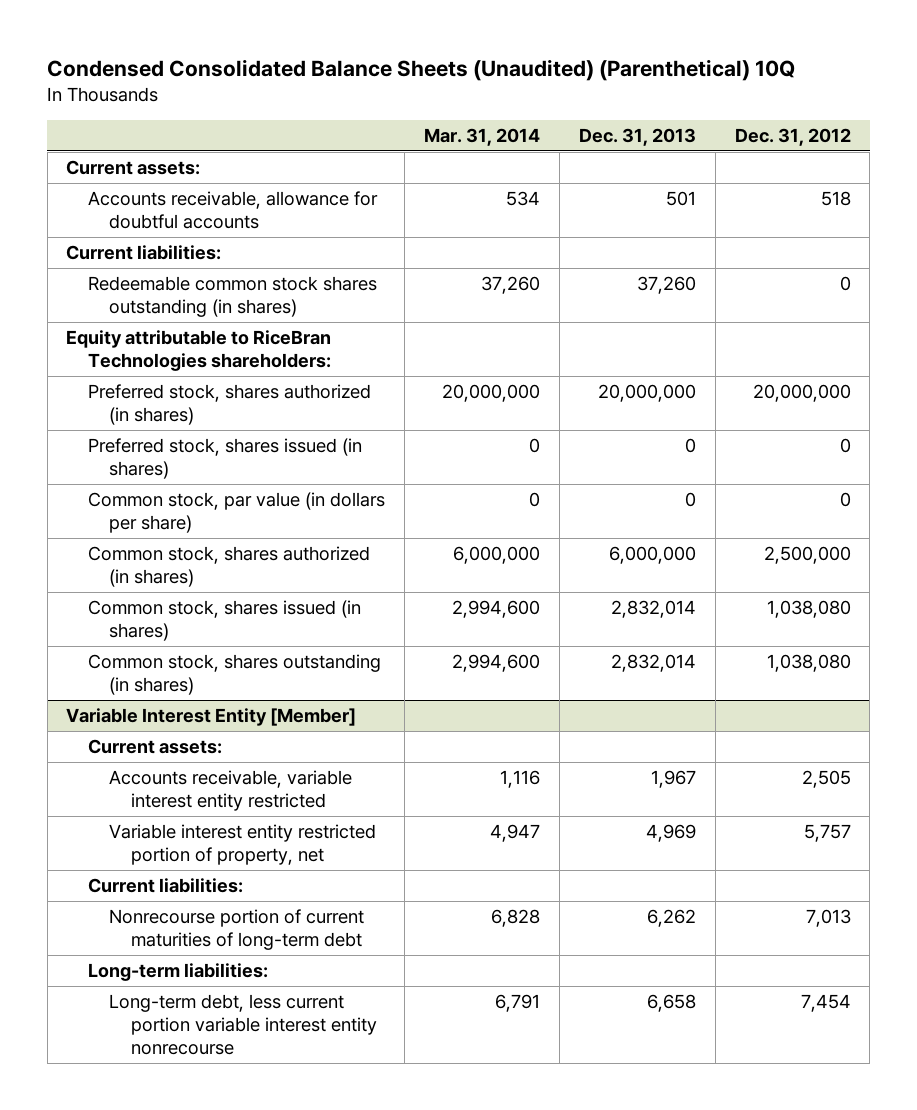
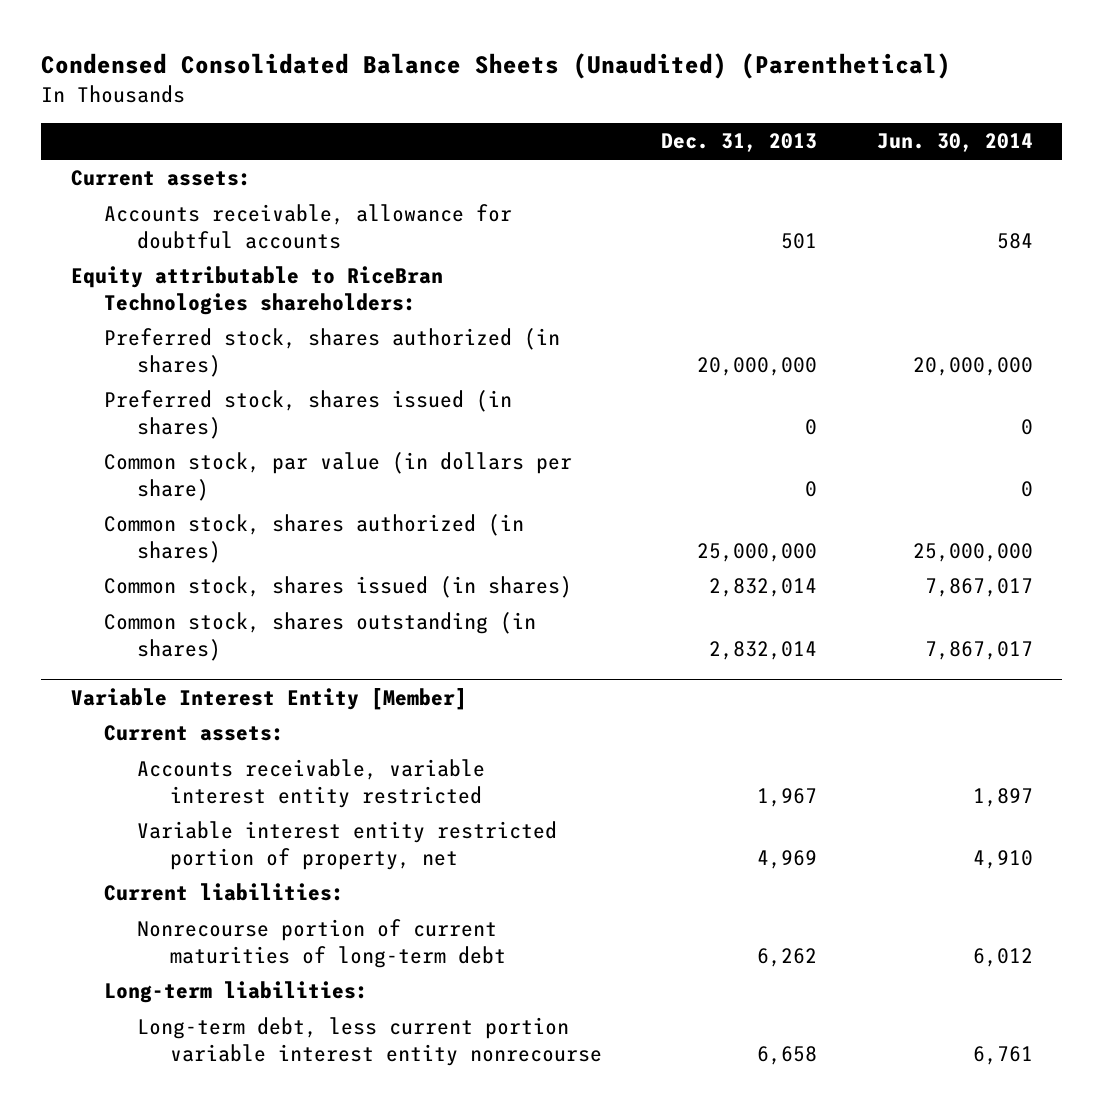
- Condensed Consolidated Balance Sheets (Unaudited) (Parenthetical) 10Q
+ Condensed Consolidated Balance Sheets (Unaudited) (Parenthetical)
- | Mar. 31, 2014 | Dec. 31, 2013 | Dec. 31, 2012
+ | Dec. 31, 2013 | Jun. 30, 2014
- Current liabilities:
- Redeemable common stock shares outstanding (in shares) | 37,260 | 37,260 | 0
- Common stock, shares authorized (in shares) | 6,000,000 | 6,000,000 | 2,500,000
+ Common stock, shares authorized (in shares) | 25,000,000 | 25,000,000

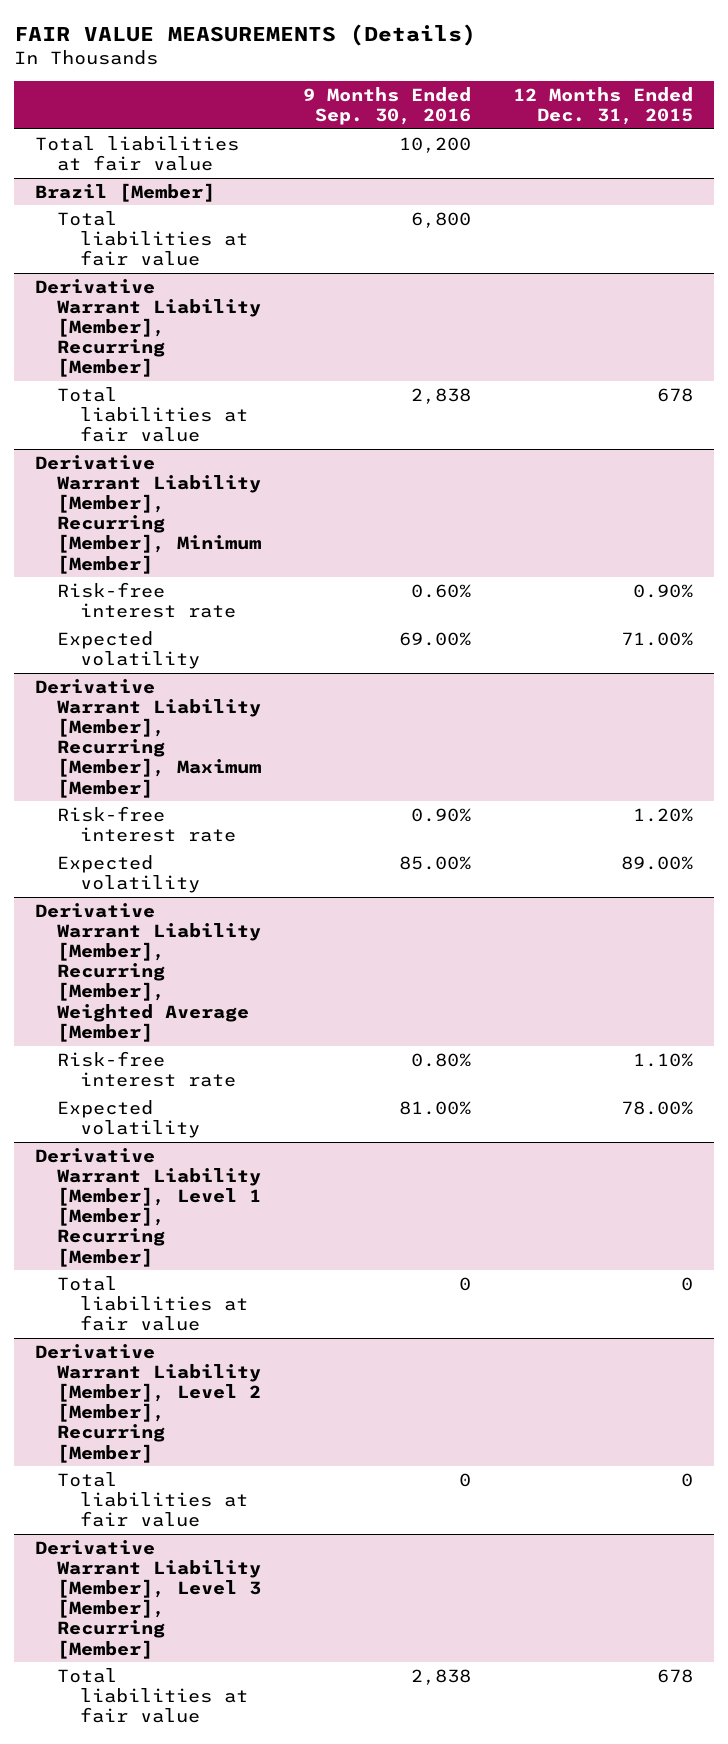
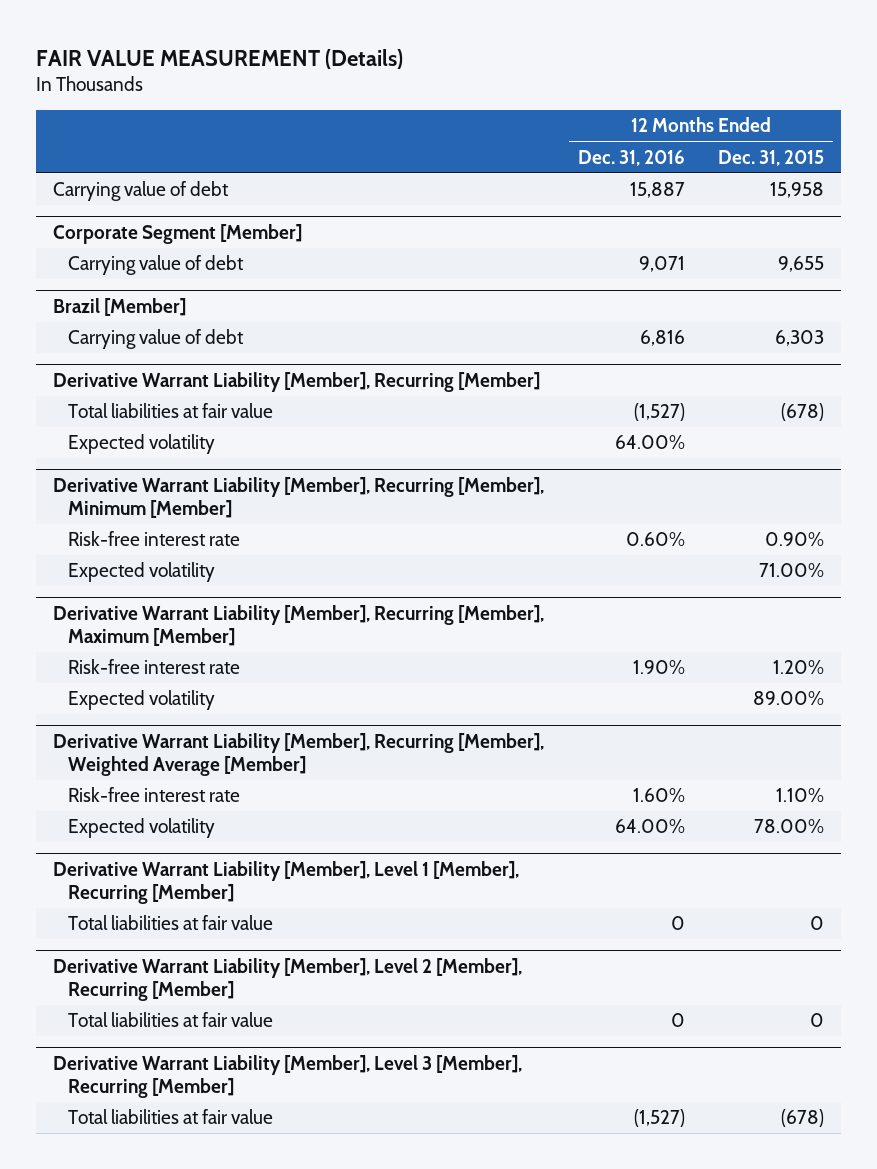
- FAIR VALUE MEASUREMENTS (Details)
+ FAIR VALUE MEASUREMENT (Details)
- | 9 Months Ended Sep. 30, 2016 | 12 Months Ended Dec. 31, 2015
+ | 12 Months Ended Dec. 31, 2016 | 12 Months Ended Dec. 31, 2015
- Total liabilities at fair value | 10,200 |
+ Carrying value of debt | 15,887 | 15,958
+ Corporate Segment [Member]
+ Carrying value of debt | 9,071 | 9,655
@ Brazil [Member]
- Total liabilities at fair value | 6,800 |
+ Carrying value of debt | 6,816 | 6,303
@ Derivative Warrant Liability [Member], Recurring [Member]
- Total liabilities at fair value | 2,838 | 678
+ Total liabilities at fair value | (1,527) | (678)
+ Expected volatility | 64.00% |
@ Derivative Warrant Liability [Member], Level 3 [Member], Recurring [Member]
- Total liabilities at fair value | 2,838 | 678
+ Total liabilities at fair value | (1,527) | (678)

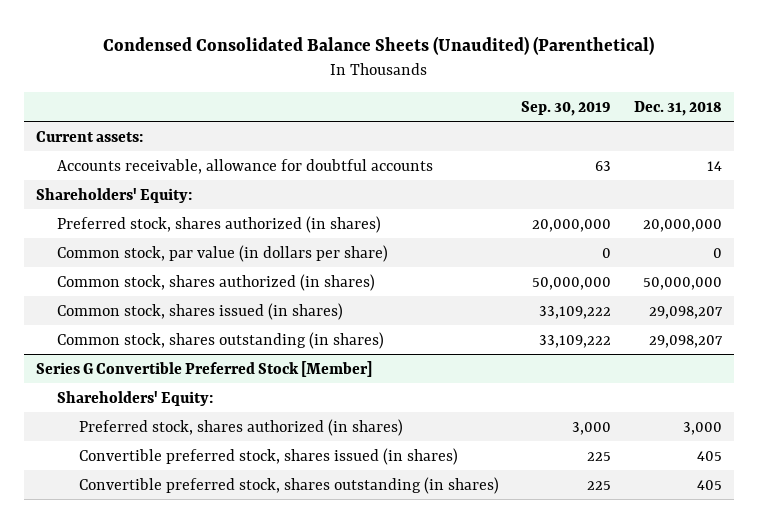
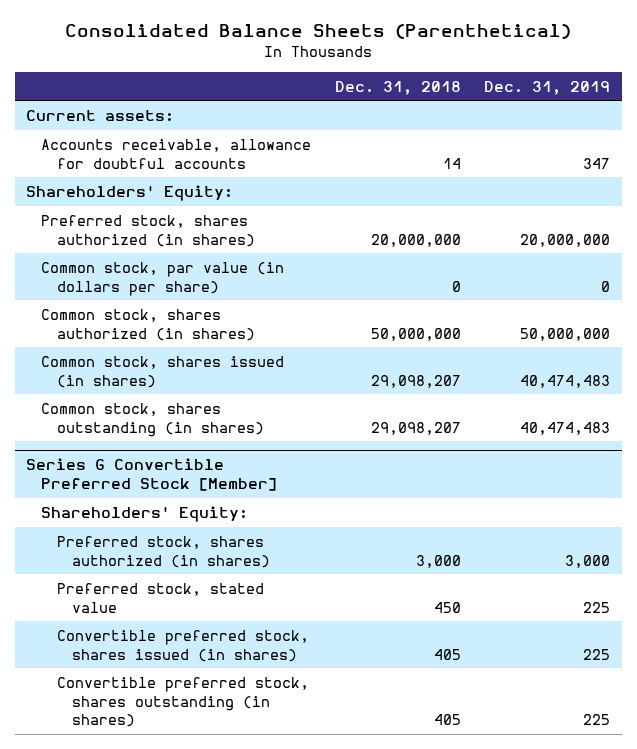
- Condensed Consolidated Balance Sheets (Unaudited) (Parenthetical)
+ Consolidated Balance Sheets (Parenthetical)
- | Sep. 30, 2019 | Dec. 31, 2018
+ | Dec. 31, 2018 | Dec. 31, 2019
@ Series G Convertible Preferred Stock [Member]
+ Preferred stock, stated value | 450 | 225

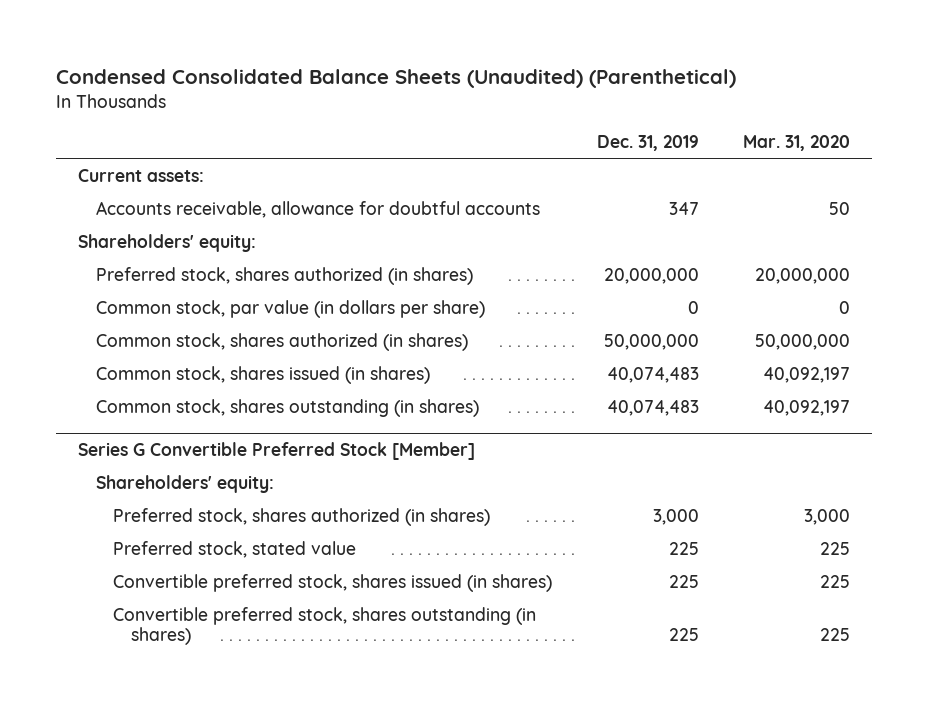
- Consolidated Balance Sheets (Parenthetical)
+ Condensed Consolidated Balance Sheets (Unaudited) (Parenthetical)
- | Dec. 31, 2018 | Dec. 31, 2019
+ | Dec. 31, 2019 | Mar. 31, 2020
- Shareholders' Equity:
+ Shareholders' equity:
- Common stock, shares issued (in shares) | 29,098,207 | 40,474,483
- Common stock, shares outstanding (in shares) | 29,098,207 | 40,474,483
+ Common stock, shares issued (in shares) | 40,074,483 | 40,092,197
+ Common stock, shares outstanding (in shares) | 40,074,483 | 40,092,197
@ Series G Convertible Preferred Stock [Member]
- Shareholders' Equity:
+ Shareholders' equity:

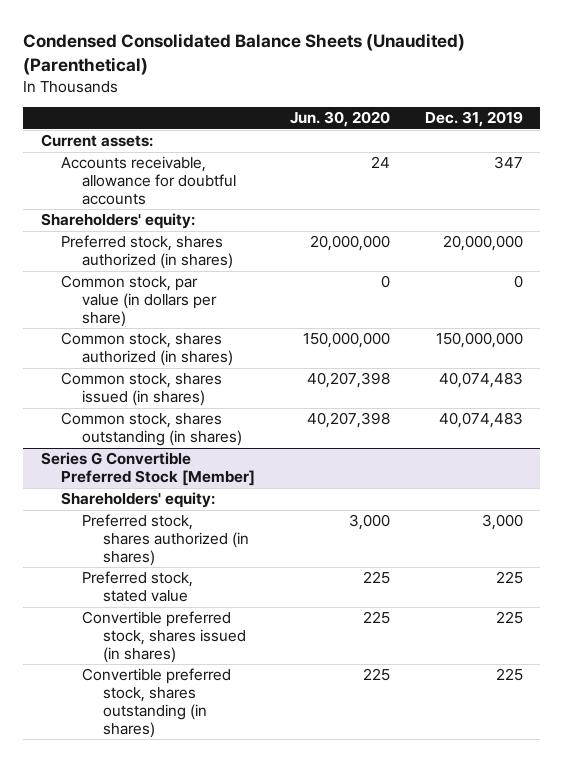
- | Dec. 31, 2019 | Mar. 31, 2020
+ | Jun. 30, 2020 | Dec. 31, 2019
- Common stock, shares authorized (in shares) | 50,000,000 | 50,000,000
+ Common stock, shares authorized (in shares) | 150,000,000 | 150,000,000

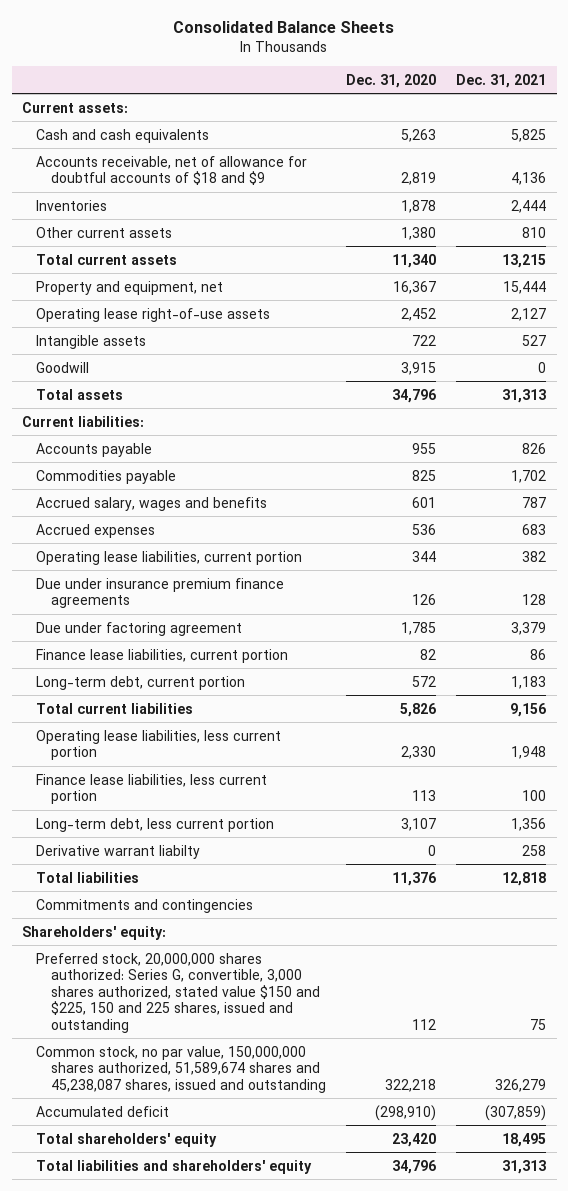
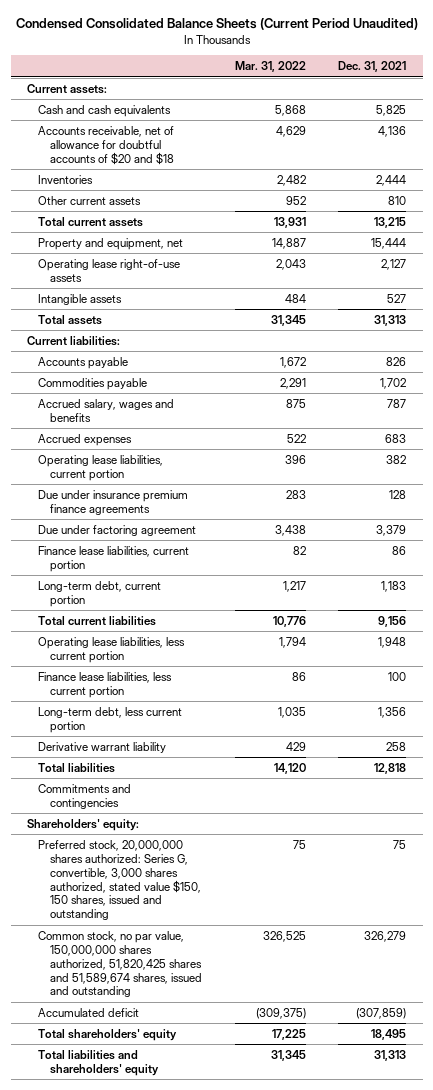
- Consolidated Balance Sheets
+ Condensed Consolidated Balance Sheets (Current Period Unaudited)
- | Dec. 31, 2020 | Dec. 31, 2021
+ | Mar. 31, 2022 | Dec. 31, 2021
- Accounts receivable, net of allowance for doubtful accounts of $18 and $9 | 2,819 | 4,136
+ Accounts receivable, net of allowance for doubtful accounts of $20 and $18 | 4,629 | 4,136
- Goodwill | 3,915 | 0
- Derivative warrant liabilty | 0 | 258
+ Derivative warrant liability | 429 | 258
- Preferred stock, 20,000,000 shares authorized: Series G, convertible, 3,000 shares authorized, stated value $150 and $225, 150 and 225 shares, issued and outstanding | 112 | 75
- Common stock, no par value, 150,000,000 shares authorized, 51,589,674 shares and 45,238,087 shares, issued and outstanding | 322,218 | 326,279
+ Preferred stock, 20,000,000 shares authorized: Series G, convertible, 3,000 shares authorized, stated value $150, 150 shares, issued and outstanding | 75 | 75
+ Common stock, no par value, 150,000,000 shares authorized, 51,820,425 shares and 51,589,674 shares, issued and outstanding | 326,525 | 326,279

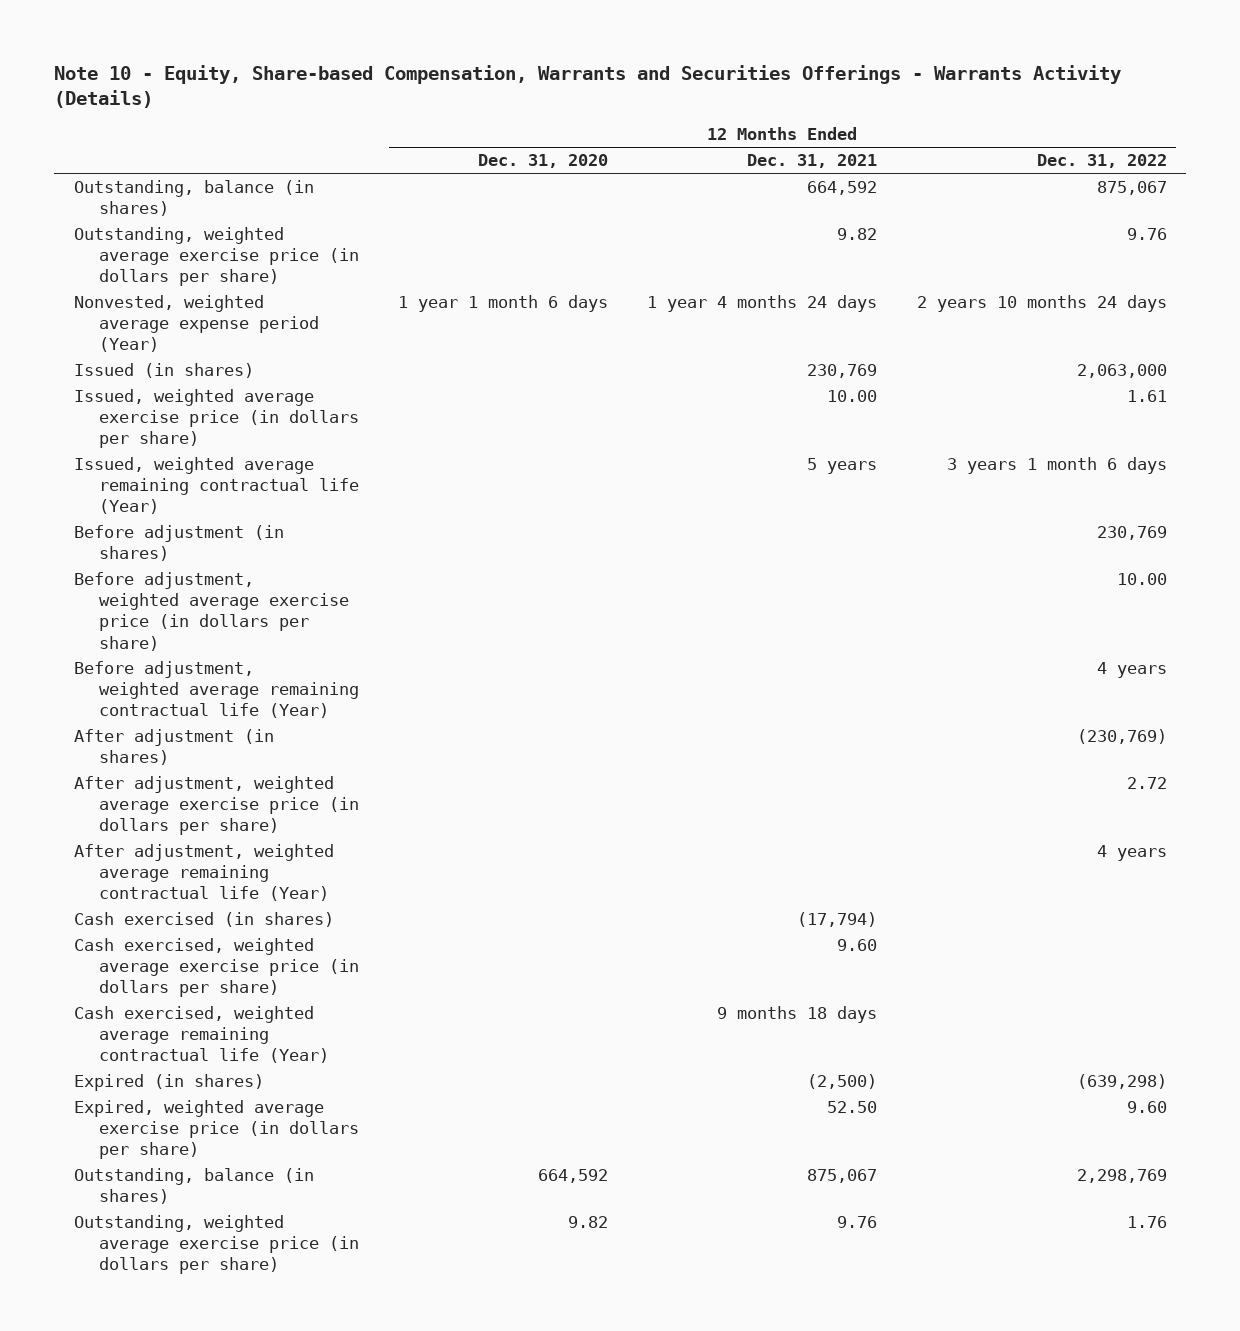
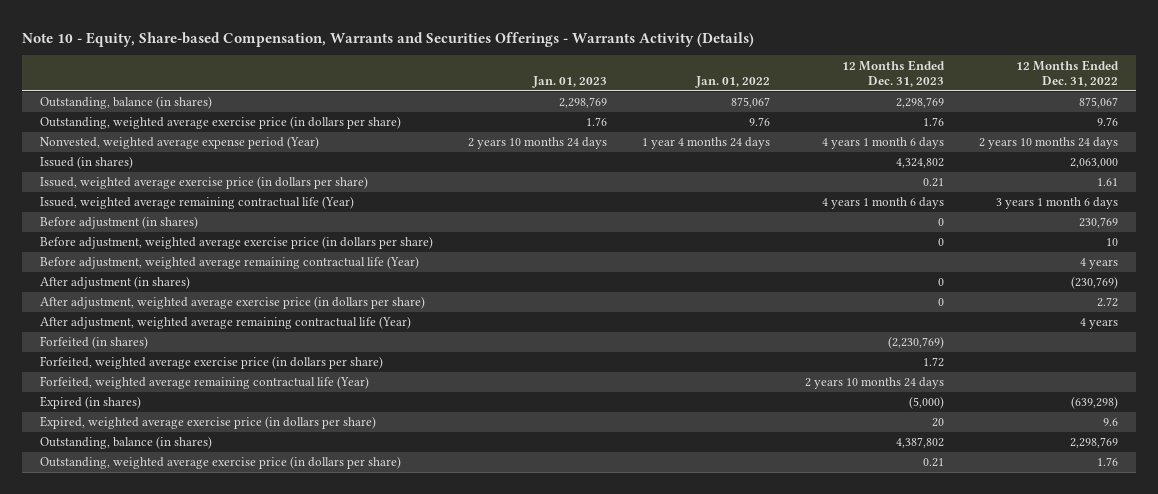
- | 12 Months Ended Dec. 31, 2020 | 12 Months Ended Dec. 31, 2021 | 12 Months Ended Dec. 31, 2022
+ | Jan. 01, 2023 | Jan. 01, 2022 | 12 Months Ended Dec. 31, 2023 | 12 Months Ended Dec. 31, 2022
- Before adjustment, weighted average exercise price (in dollars per share) | | | 10.00
+ Before adjustment, weighted average exercise price (in dollars per share) | | | 0 | 10
- Cash exercised (in shares) | | (17,794) |
- Cash exercised, weighted average exercise price (in dollars per share) | | 9.60 |
- Cash exercised, weighted average remaining contractual life (Year) | | 9 months 18 days |
+ Forfeited (in shares) | | | (2,230,769) |
+ Forfeited, weighted average exercise price (in dollars per share) | | | 1.72 |
+ Forfeited, weighted average remaining contractual life (Year) | | | 2 years 10 months 24 days |
- Expired, weighted average exercise price (in dollars per share) | | 52.50 | 9.60
+ Expired, weighted average exercise price (in dollars per share) | | | 20 | 9.6

